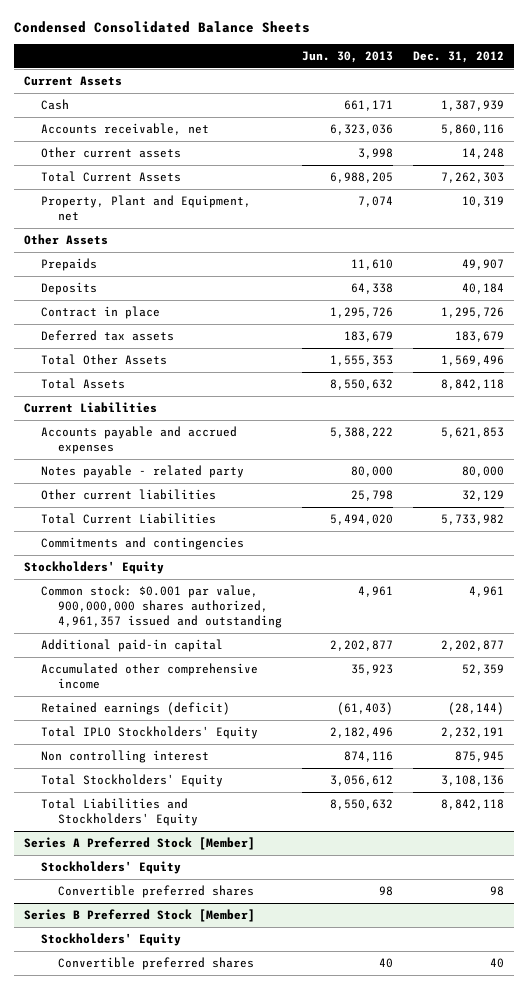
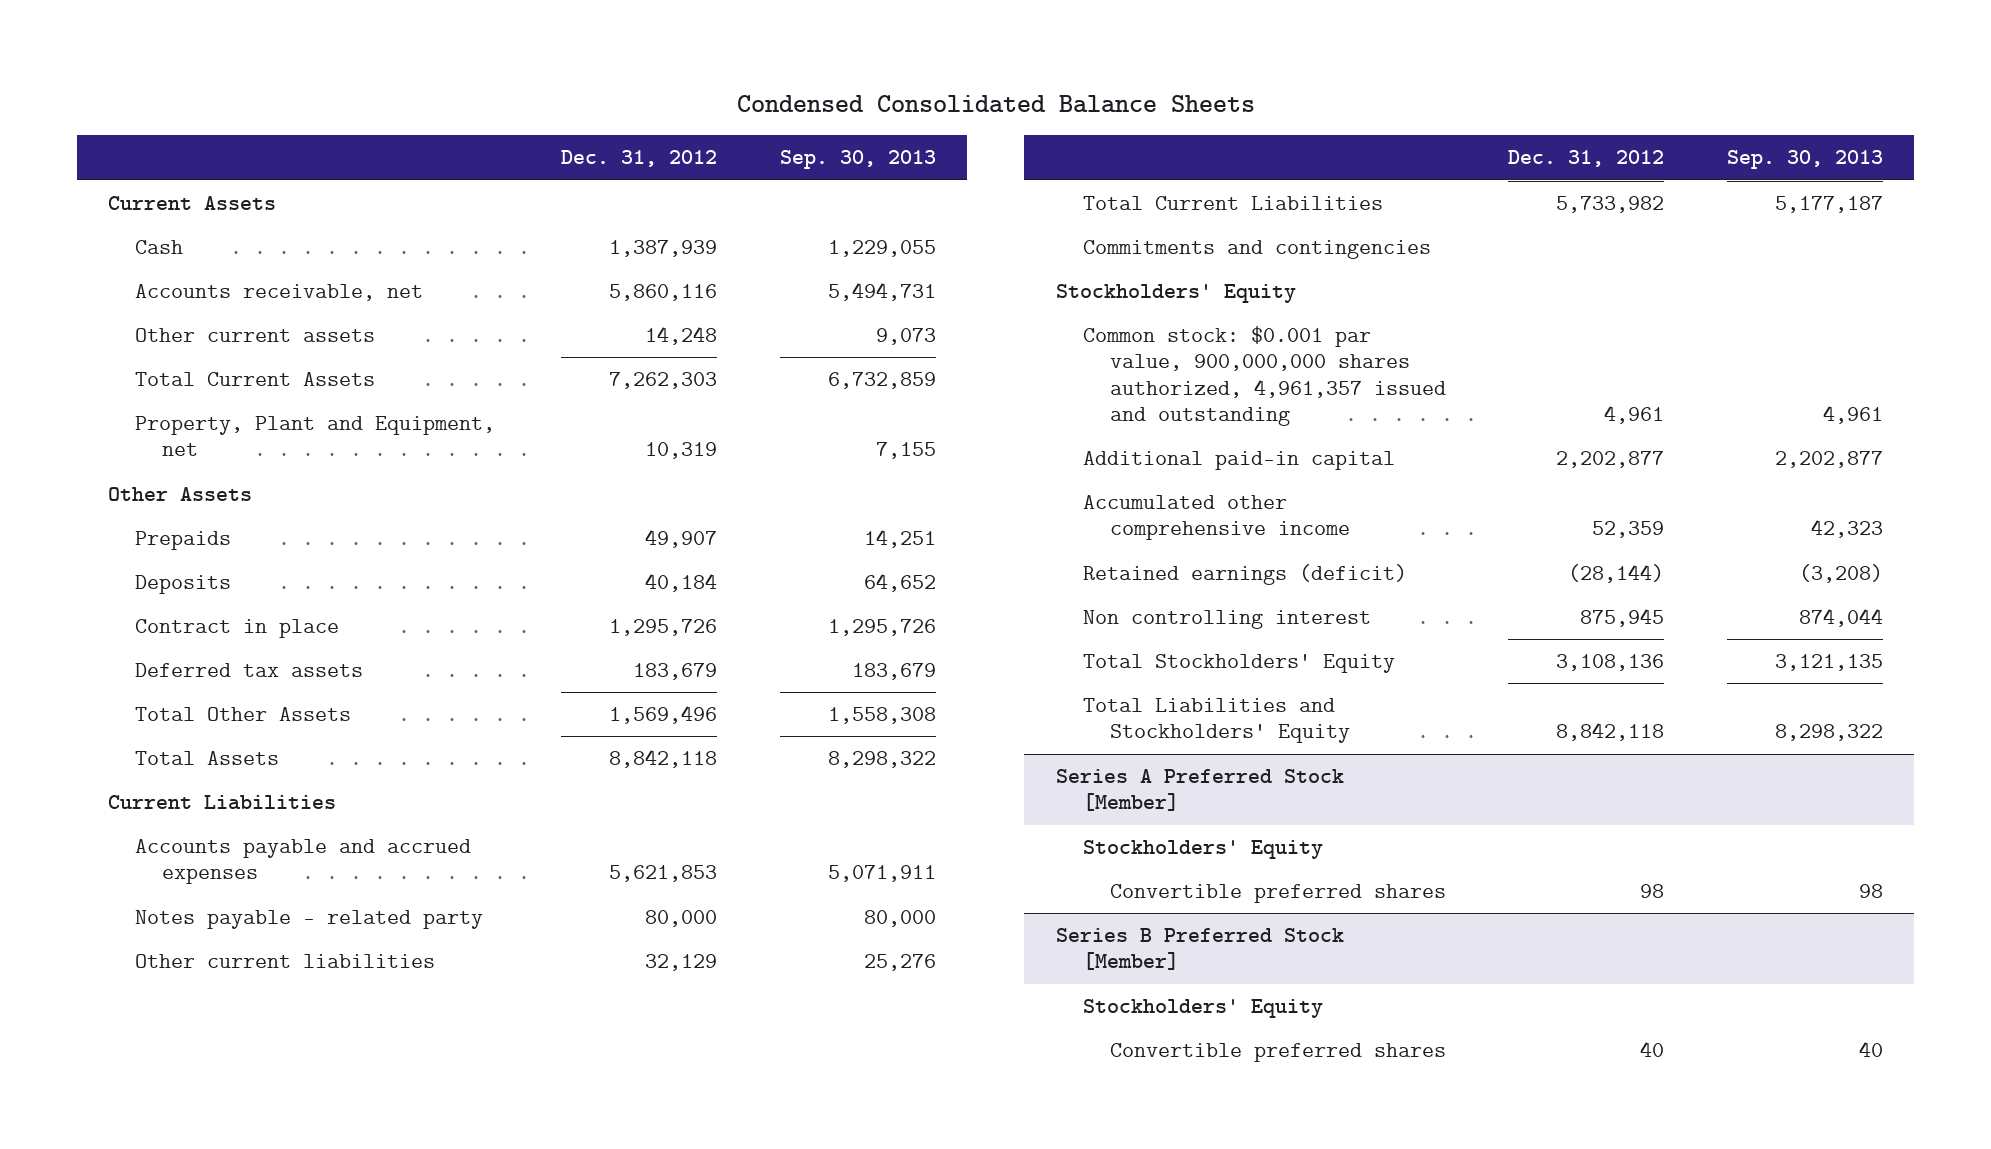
- | Jun. 30, 2013 | Dec. 31, 2012
+ | Dec. 31, 2012 | Sep. 30, 2013
- Total IPLO Stockholders' Equity | 2,182,496 | 2,232,191

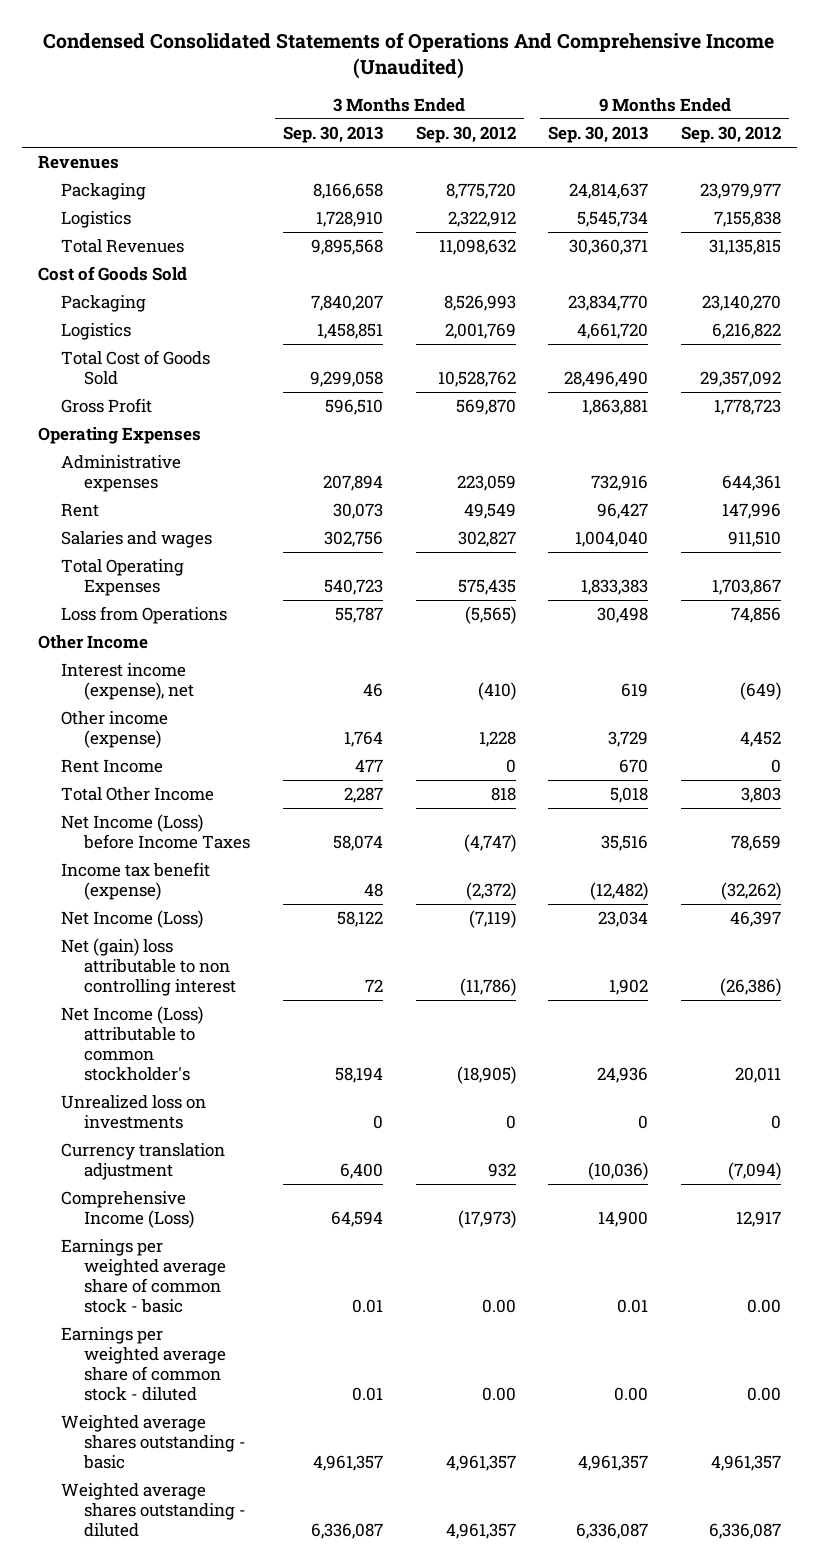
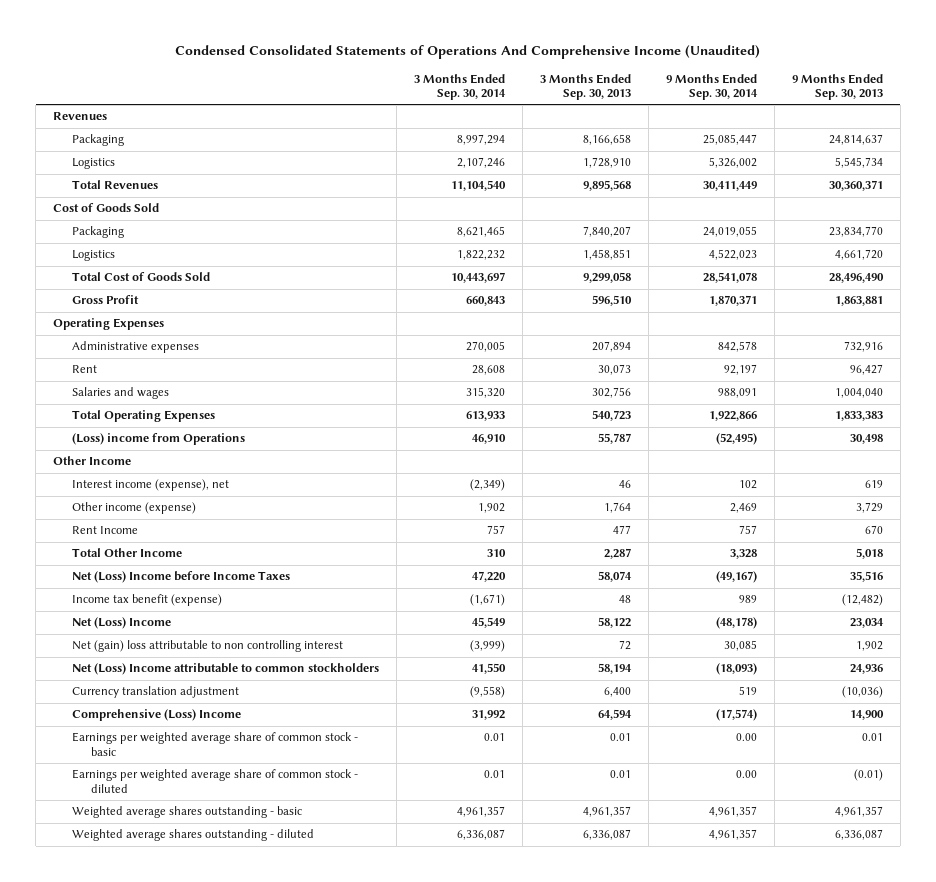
- | 3 Months Ended Sep. 30, 2013 | 3 Months Ended Sep. 30, 2012 | 9 Months Ended Sep. 30, 2013 | 9 Months Ended Sep. 30, 2012
+ | 3 Months Ended Sep. 30, 2014 | 3 Months Ended Sep. 30, 2013 | 9 Months Ended Sep. 30, 2014 | 9 Months Ended Sep. 30, 2013
- Loss from Operations | 55,787 | (5,565) | 30,498 | 74,856
+ (Loss) income from Operations | 46,910 | 55,787 | (52,495) | 30,498
- Net Income (Loss) before Income Taxes | 58,074 | (4,747) | 35,516 | 78,659
+ Net (Loss) Income before Income Taxes | 47,220 | 58,074 | (49,167) | 35,516
- Net Income (Loss) | 58,122 | (7,119) | 23,034 | 46,397
+ Net (Loss) Income | 45,549 | 58,122 | (48,178) | 23,034
- Net Income (Loss) attributable to common stockholder's | 58,194 | (18,905) | 24,936 | 20,011
- Unrealized loss on investments | 0 | 0 | 0 | 0
+ Net (Loss) Income attributable to common stockholders | 41,550 | 58,194 | (18,093) | 24,936
- Comprehensive Income (Loss) | 64,594 | (17,973) | 14,900 | 12,917
+ Comprehensive (Loss) Income | 31,992 | 64,594 | (17,574) | 14,900
- Earnings per weighted average share of common stock - diluted | 0.01 | 0.00 | 0.00 | 0.00
+ Earnings per weighted average share of common stock - diluted | 0.01 | 0.01 | 0.00 | (0.01)

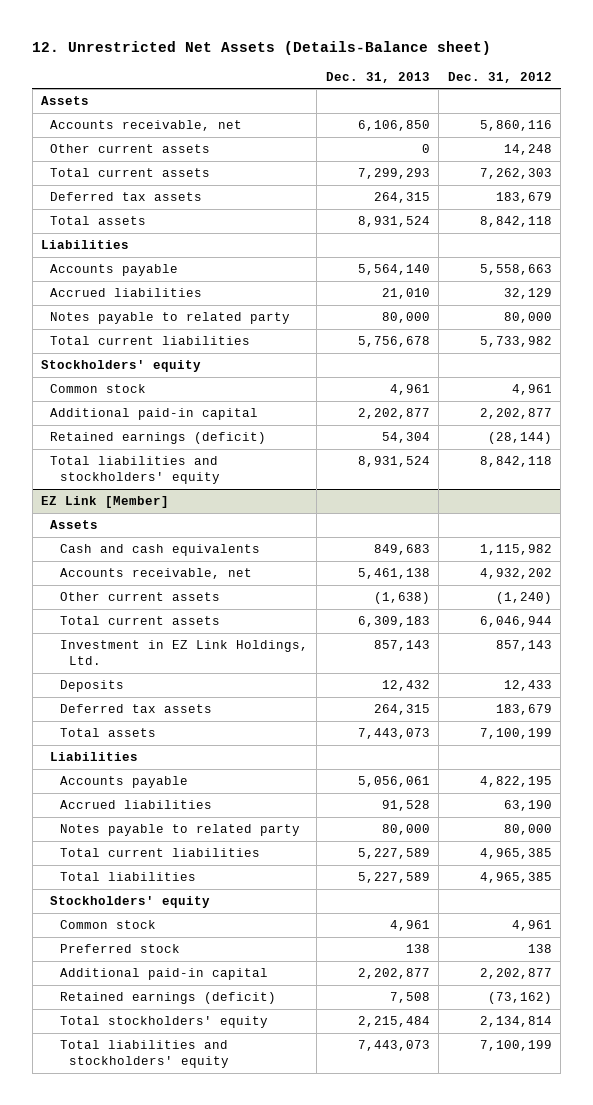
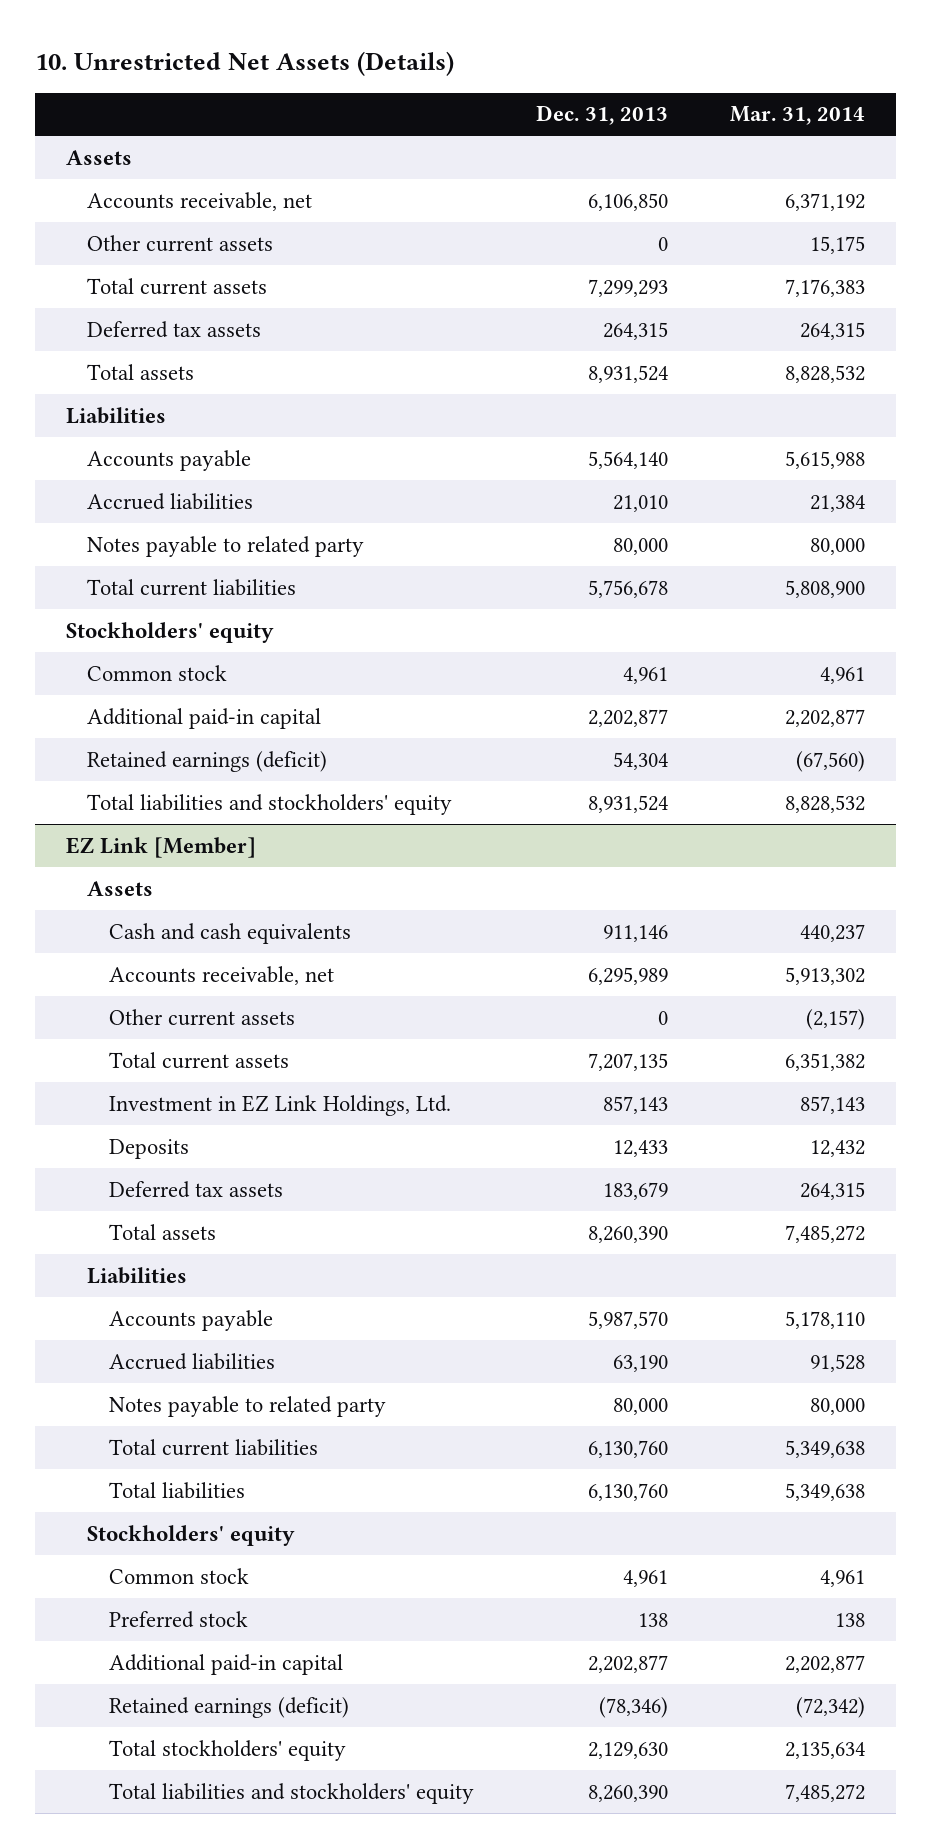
- 12. Unrestricted Net Assets (Details-Balance sheet)
+ 10. Unrestricted Net Assets (Details)
- | Dec. 31, 2013 | Dec. 31, 2012
+ | Dec. 31, 2013 | Mar. 31, 2014
@ EZ Link [Member]
- Cash and cash equivalents | 849,683 | 1,115,982
- Accounts receivable, net | 5,461,138 | 4,932,202
- Other current assets | (1,638) | (1,240)
- Total current assets | 6,309,183 | 6,046,944
+ Cash and cash equivalents | 911,146 | 440,237
+ Accounts receivable, net | 6,295,989 | 5,913,302
+ Other current assets | 0 | (2,157)
+ Total current assets | 7,207,135 | 6,351,382
- Deposits | 12,432 | 12,433
- Deferred tax assets | 264,315 | 183,679
- Total assets | 7,443,073 | 7,100,199
+ Deposits | 12,433 | 12,432
+ Deferred tax assets | 183,679 | 264,315
+ Total assets | 8,260,390 | 7,485,272
- Accounts payable | 5,056,061 | 4,822,195
- Accrued liabilities | 91,528 | 63,190
+ Accounts payable | 5,987,570 | 5,178,110
+ Accrued liabilities | 63,190 | 91,528
- Total current liabilities | 5,227,589 | 4,965,385
- Total liabilities | 5,227,589 | 4,965,385
+ Total current liabilities | 6,130,760 | 5,349,638
+ Total liabilities | 6,130,760 | 5,349,638
- Retained earnings (deficit) | 7,508 | (73,162)
- Total stockholders' equity | 2,215,484 | 2,134,814
- Total liabilities and stockholders' equity | 7,443,073 | 7,100,199
+ Retained earnings (deficit) | (78,346) | (72,342)
+ Total stockholders' equity | 2,129,630 | 2,135,634
+ Total liabilities and stockholders' equity | 8,260,390 | 7,485,272

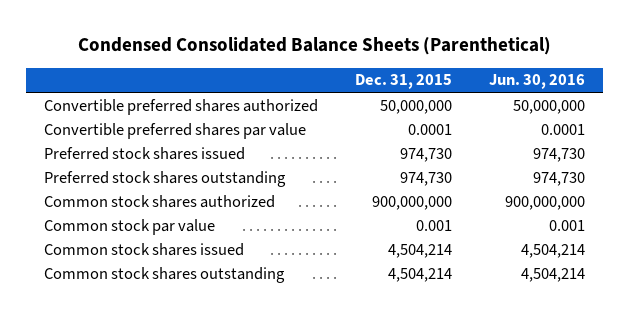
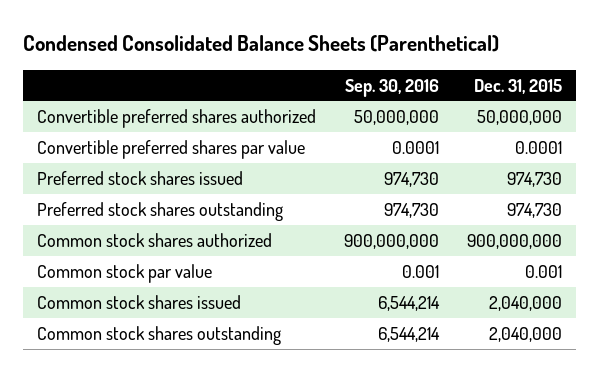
- | Dec. 31, 2015 | Jun. 30, 2016
+ | Sep. 30, 2016 | Dec. 31, 2015
- Common stock shares issued | 4,504,214 | 4,504,214
- Common stock shares outstanding | 4,504,214 | 4,504,214
+ Common stock shares issued | 6,544,214 | 2,040,000
+ Common stock shares outstanding | 6,544,214 | 2,040,000

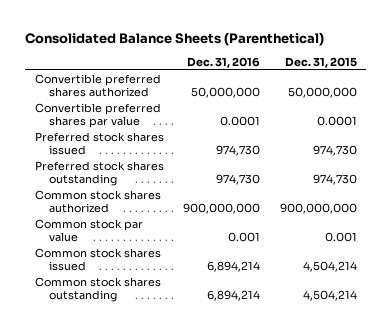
- Condensed Consolidated Balance Sheets (Parenthetical)
+ Consolidated Balance Sheets (Parenthetical)
- | Sep. 30, 2016 | Dec. 31, 2015
+ | Dec. 31, 2016 | Dec. 31, 2015
- Common stock shares issued | 6,544,214 | 2,040,000
- Common stock shares outstanding | 6,544,214 | 2,040,000
+ Common stock shares issued | 6,894,214 | 4,504,214
+ Common stock shares outstanding | 6,894,214 | 4,504,214

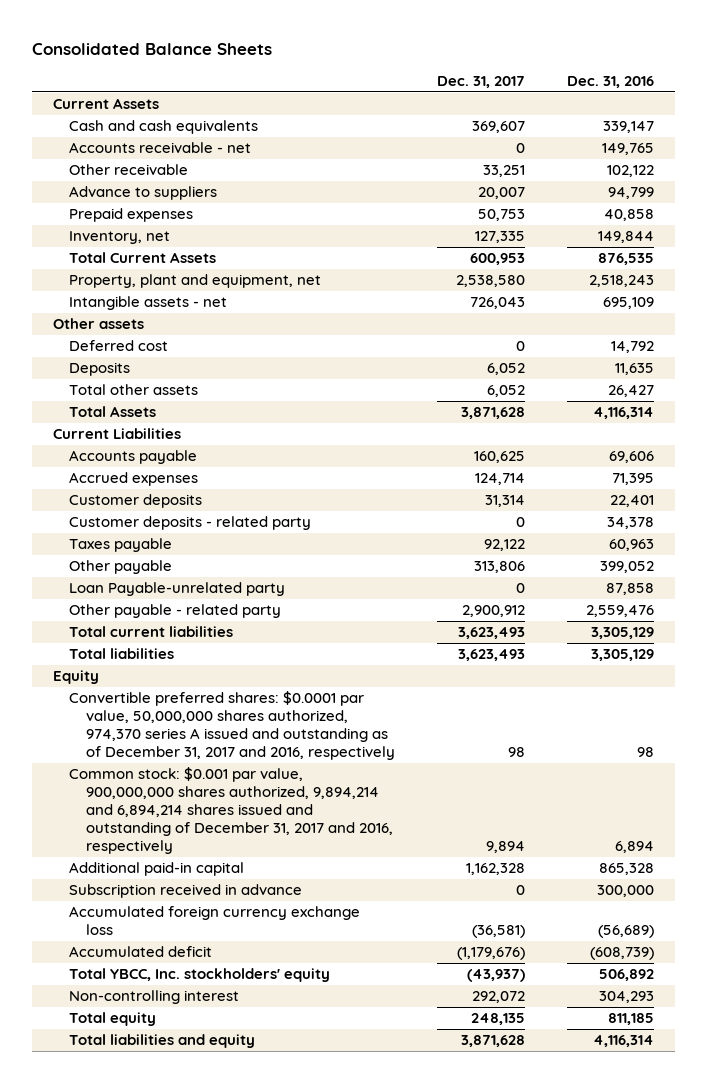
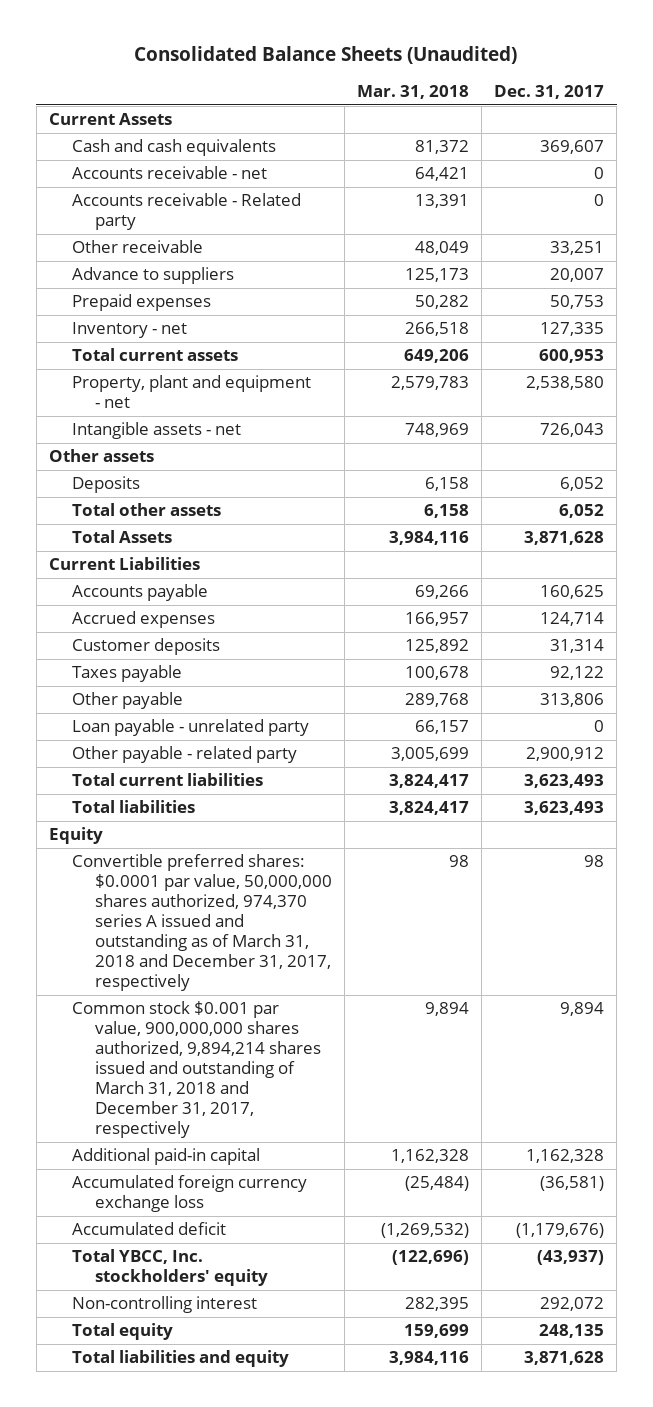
- Consolidated Balance Sheets
+ Consolidated Balance Sheets (Unaudited)
- | Dec. 31, 2017 | Dec. 31, 2016
+ | Mar. 31, 2018 | Dec. 31, 2017
+ Accounts receivable - Related party | 13,391 | 0
- Inventory, net | 127,335 | 149,844
- Total Current Assets | 600,953 | 876,535
- Property, plant and equipment, net | 2,538,580 | 2,518,243
+ Inventory - net | 266,518 | 127,335
+ Total current assets | 649,206 | 600,953
+ Property, plant and equipment - net | 2,579,783 | 2,538,580
- Deferred cost | 0 | 14,792
- Customer deposits - related party | 0 | 34,378
- Loan Payable-unrelated party | 0 | 87,858
+ Loan payable - unrelated party | 66,157 | 0
- Convertible preferred shares: $0.0001 par value, 50,000,000 shares authorized, 974,370 series A issued and outstanding as of December 31, 2017 and 2016, respectively | 98 | 98
- Common stock: $0.001 par value, 900,000,000 shares authorized, 9,894,214 and 6,894,214 shares issued and outstanding of December 31, 2017 and 2016, respectively | 9,894 | 6,894
+ Convertible preferred shares: $0.0001 par value, 50,000,000 shares authorized, 974,370 series A issued and outstanding as of March 31, 2018 and December 31, 2017, respectively | 98 | 98
+ Common stock $0.001 par value, 900,000,000 shares authorized, 9,894,214 shares issued and outstanding of March 31, 2018 and December 31, 2017, respectively | 9,894 | 9,894
- Subscription received in advance | 0 | 300,000

